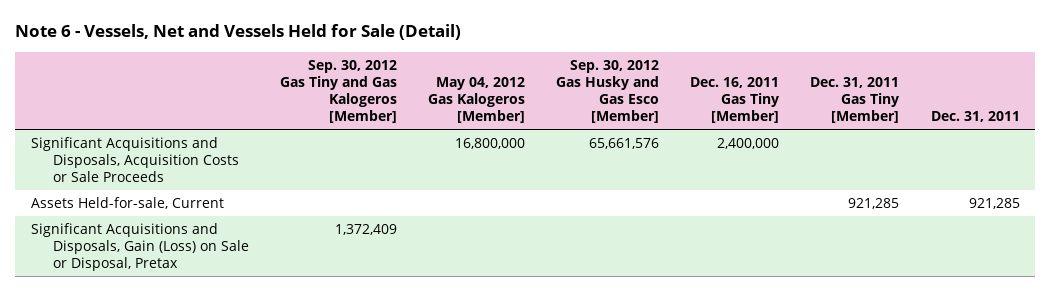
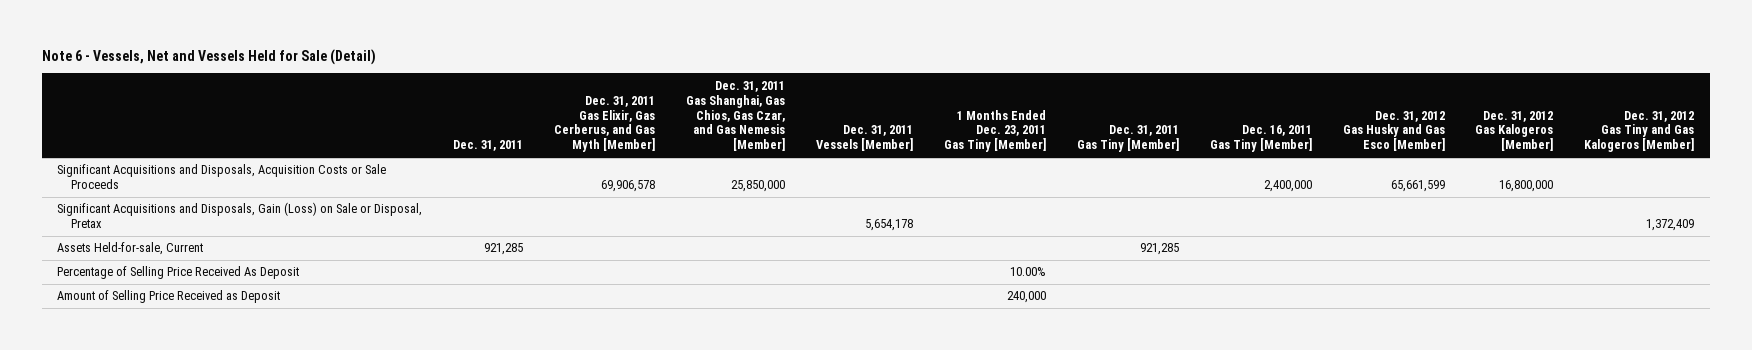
- | Sep. 30, 2012 Gas Tiny and Gas Kalogeros [Member] | May 04, 2012 Gas Kalogeros [Member] | Sep. 30, 2012 Gas Husky and Gas Esco [Member] | Dec. 16, 2011 Gas Tiny [Member] | Dec. 31, 2011 Gas Tiny [Member] | Dec. 31, 2011
+ | Dec. 31, 2011 | Dec. 31, 2011 Gas Elixir, Gas Cerberus, and Gas Myth [Member] | Dec. 31, 2011 Gas Shanghai, Gas Chios, Gas Czar, and Gas Nemesis [Member] | Dec. 31, 2011 Vessels [Member] | 1 Months Ended Dec. 23, 2011 Gas Tiny [Member] | Dec. 31, 2011 Gas Tiny [Member] | Dec. 16, 2011 Gas Tiny [Member] | Dec. 31, 2012 Gas Husky and Gas Esco [Member] | Dec. 31, 2012 Gas Kalogeros [Member] | Dec. 31, 2012 Gas Tiny and Gas Kalogeros [Member]
moved down: Assets Held-for-sale, Current | 921,285 | | | | | 921,285 | | | |
+ Percentage of Selling Price Received As Deposit | | | | | 10.00% | | | | |
+ Amount of Selling Price Received as Deposit | | | | | 240,000 | | | | |

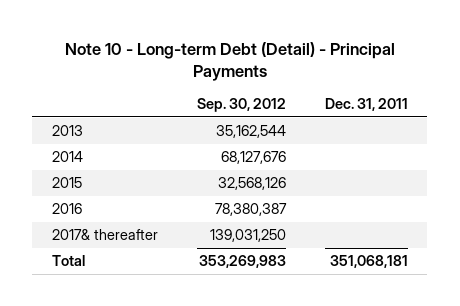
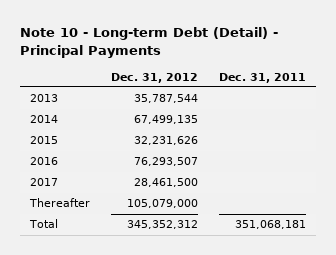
- | Sep. 30, 2012 | Dec. 31, 2011
+ | Dec. 31, 2012 | Dec. 31, 2011
- 2017& thereafter | 139,031,250 |
+ 2017 | 28,461,500 |
+ Thereafter | 105,079,000 |

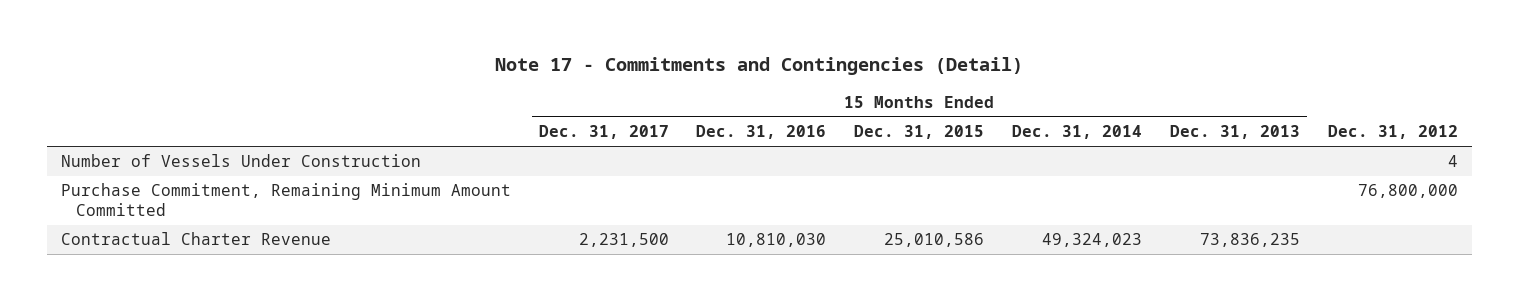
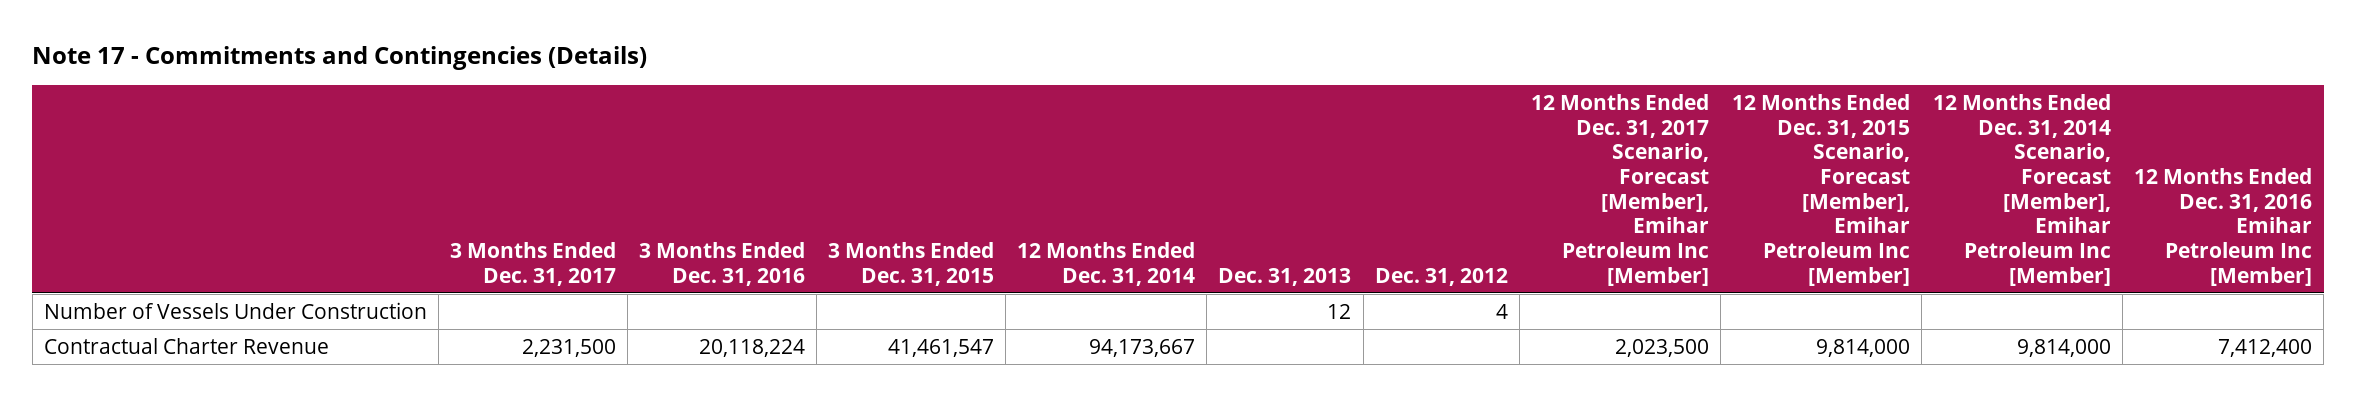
- Note 17 - Commitments and Contingencies (Detail)
+ Note 17 - Commitments and Contingencies (Details)
- | 15 Months Ended Dec. 31, 2017 | 15 Months Ended Dec. 31, 2016 | 15 Months Ended Dec. 31, 2015 | 15 Months Ended Dec. 31, 2014 | 15 Months Ended Dec. 31, 2013 | Dec. 31, 2012
+ | 3 Months Ended Dec. 31, 2017 | 3 Months Ended Dec. 31, 2016 | 3 Months Ended Dec. 31, 2015 | 12 Months Ended Dec. 31, 2014 | Dec. 31, 2013 | Dec. 31, 2012 | 12 Months Ended Dec. 31, 2017 Scenario, Forecast [Member], Emihar Petroleum Inc [Member] | 12 Months Ended Dec. 31, 2015 Scenario, Forecast [Member], Emihar Petroleum Inc [Member] | 12 Months Ended Dec. 31, 2014 Scenario, Forecast [Member], Emihar Petroleum Inc [Member] | 12 Months Ended Dec. 31, 2016 Emihar Petroleum Inc [Member]
- Purchase Commitment, Remaining Minimum Amount Committed | | | | | | 76,800,000

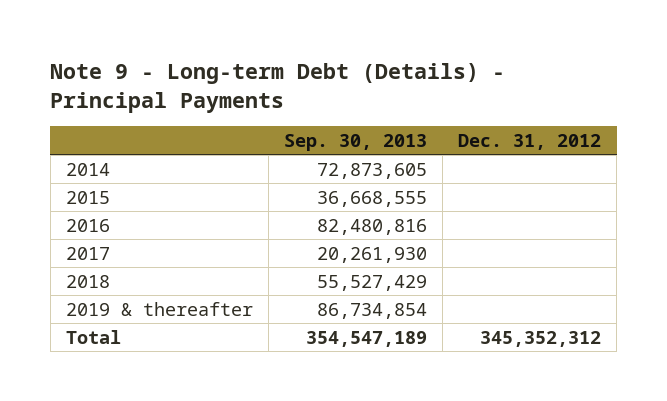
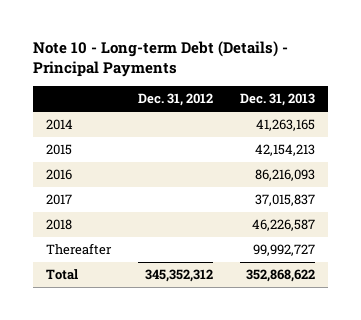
- Note 9 - Long-term Debt (Details) - Principal Payments
+ Note 10 - Long-term Debt (Details) - Principal Payments
- | Sep. 30, 2013 | Dec. 31, 2012
+ | Dec. 31, 2012 | Dec. 31, 2013
- 2019 & thereafter | 86,734,854 |
+ Thereafter | | 99,992,727

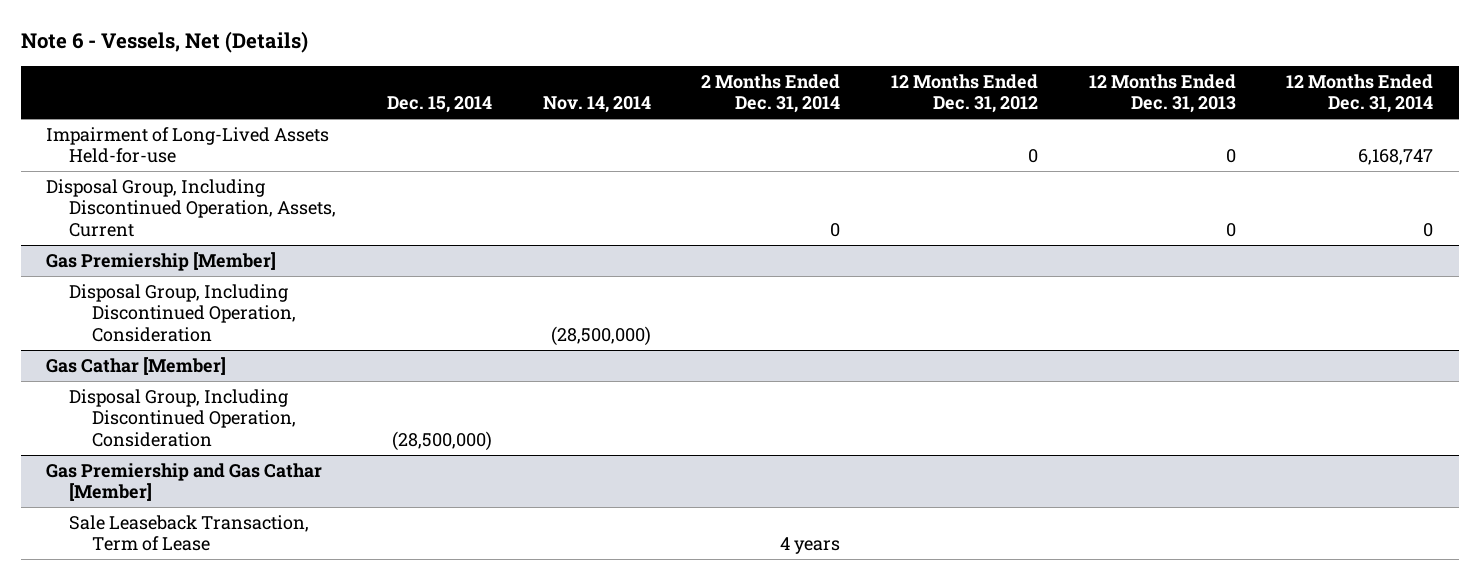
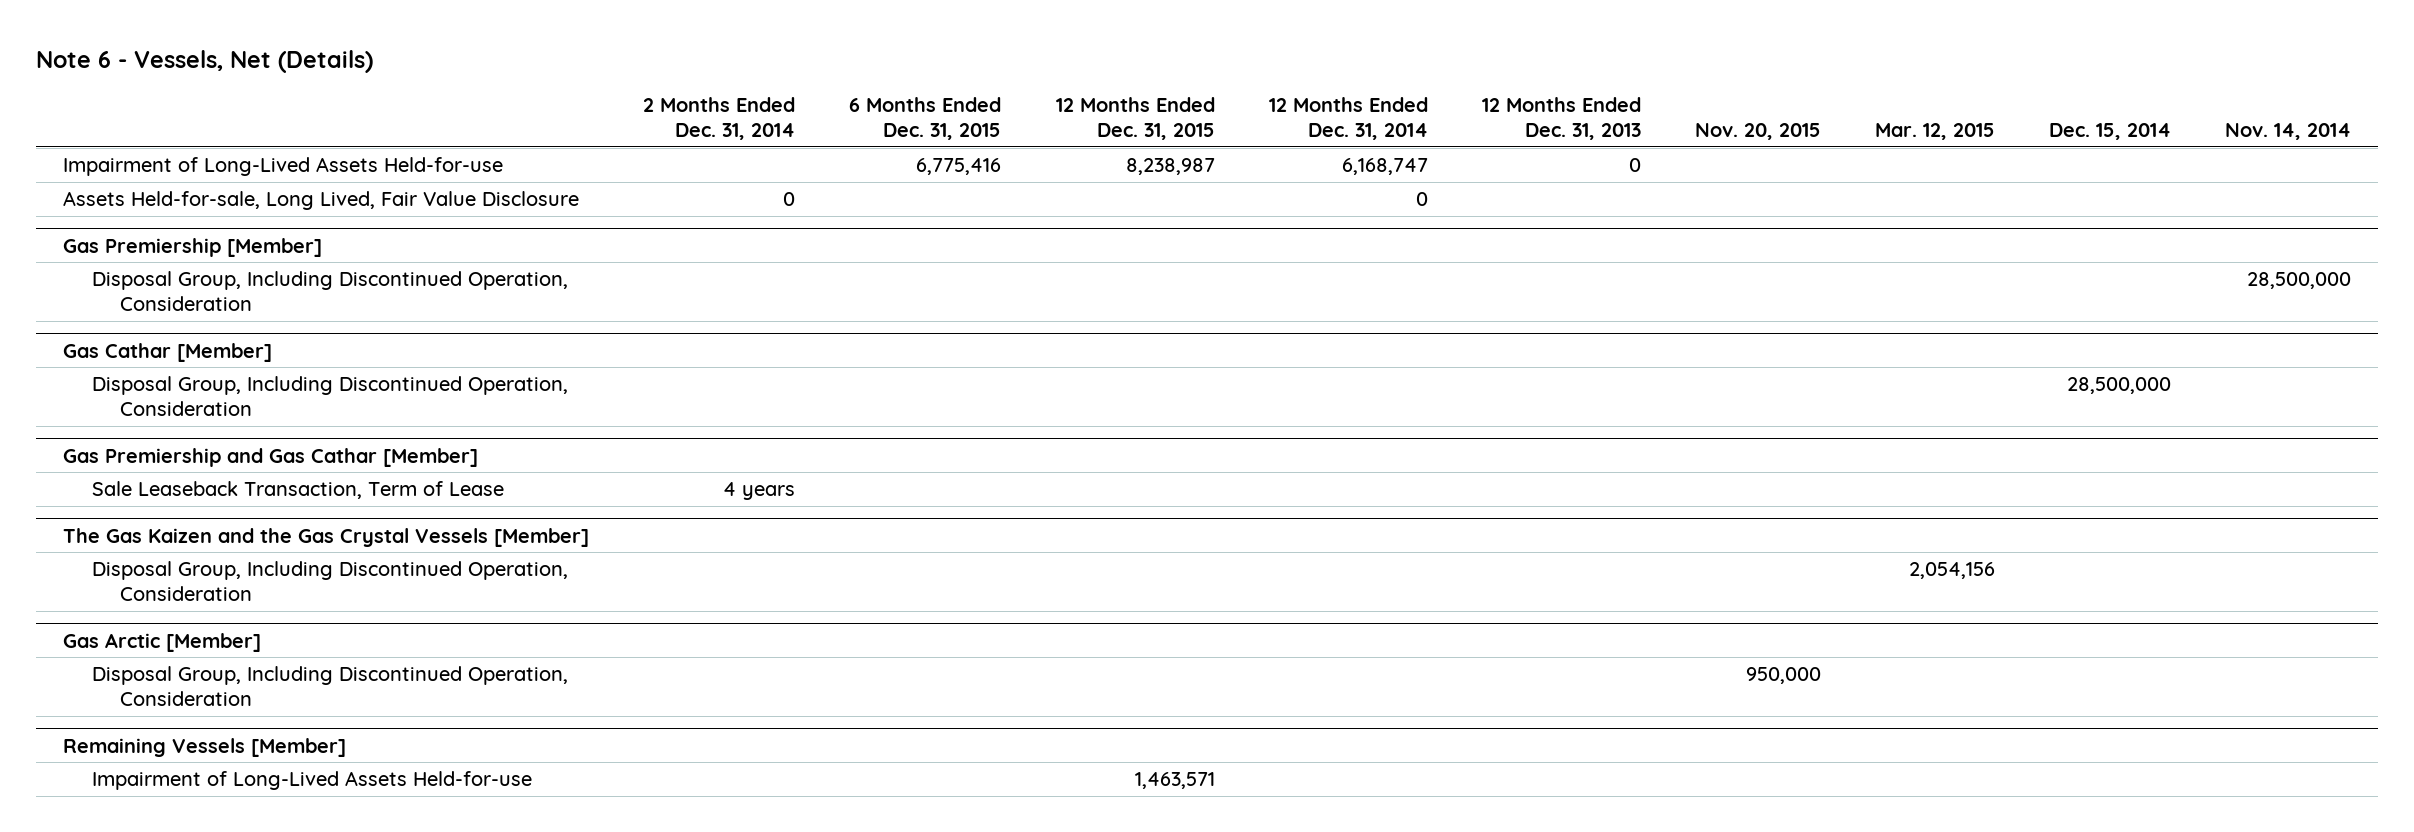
- | Dec. 15, 2014 | Nov. 14, 2014 | 2 Months Ended Dec. 31, 2014 | 12 Months Ended Dec. 31, 2012 | 12 Months Ended Dec. 31, 2013 | 12 Months Ended Dec. 31, 2014
+ | 2 Months Ended Dec. 31, 2014 | 6 Months Ended Dec. 31, 2015 | 12 Months Ended Dec. 31, 2015 | 12 Months Ended Dec. 31, 2014 | 12 Months Ended Dec. 31, 2013 | Nov. 20, 2015 | Mar. 12, 2015 | Dec. 15, 2014 | Nov. 14, 2014
- Disposal Group, Including Discontinued Operation, Assets, Current | | | 0 | | 0 | 0
+ Assets Held-for-sale, Long Lived, Fair Value Disclosure | 0 | | | 0 | | | | |
@ Gas Premiership [Member]
- Disposal Group, Including Discontinued Operation, Consideration | | (28,500,000) | | | |
+ Disposal Group, Including Discontinued Operation, Consideration | | | | | | | | | 28,500,000
@ Gas Cathar [Member]
- Disposal Group, Including Discontinued Operation, Consideration | (28,500,000) | | | | |
+ Disposal Group, Including Discontinued Operation, Consideration | | | | | | | | 28,500,000 |
+ The Gas Kaizen and the Gas Crystal Vessels [Member]
+ Disposal Group, Including Discontinued Operation, Consideration | | | | | | | 2,054,156 | |
+ Gas Arctic [Member]
+ Disposal Group, Including Discontinued Operation, Consideration | | | | | | 950,000 | | |
+ Remaining Vessels [Member]
+ Impairment of Long-Lived Assets Held-for-use | | | 1,463,571 | | | | | |

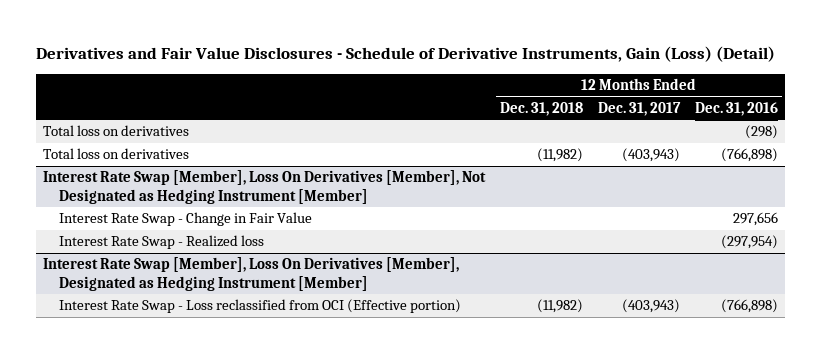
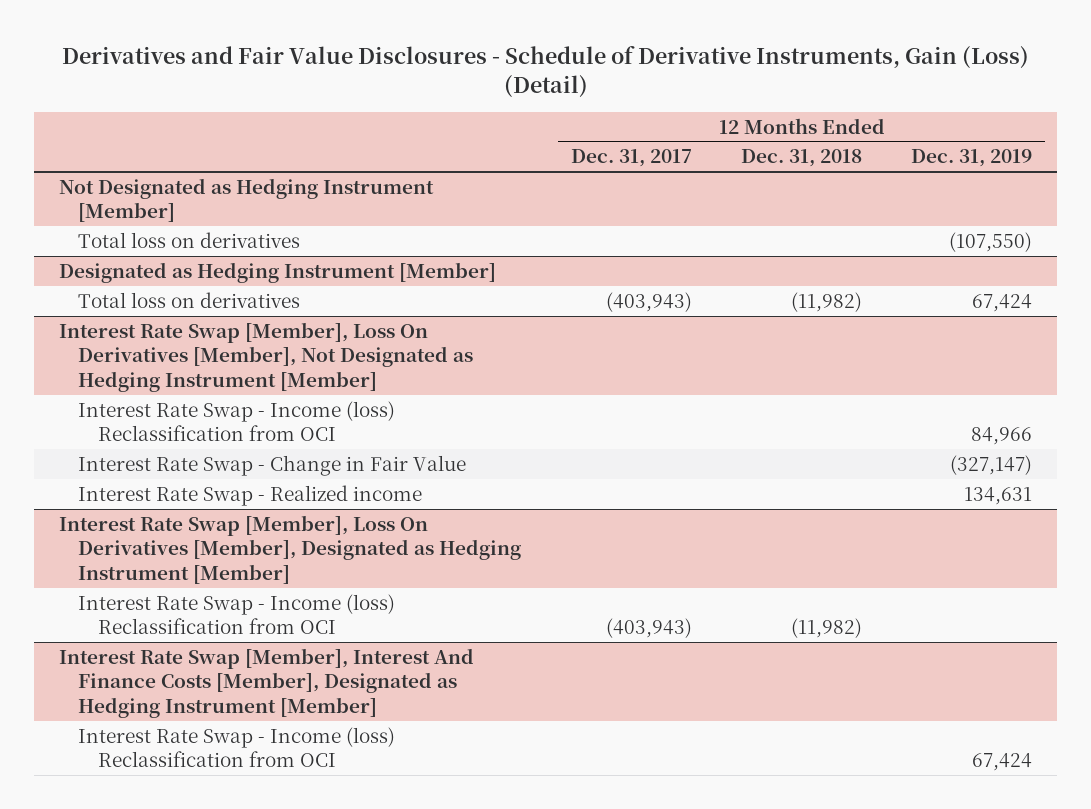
- | 12 Months Ended Dec. 31, 2018 | 12 Months Ended Dec. 31, 2017 | 12 Months Ended Dec. 31, 2016
+ | 12 Months Ended Dec. 31, 2017 | 12 Months Ended Dec. 31, 2018 | 12 Months Ended Dec. 31, 2019
- Total loss on derivatives | | | (298)
+ Not Designated as Hedging Instrument [Member]
+ Total loss on derivatives | | | (107,550)
+ Designated as Hedging Instrument [Member]
@ Interest Rate Swap [Member], Loss On Derivatives [Member], Not Designated as Hedging Instrument [Member]
+ Interest Rate Swap - Income (loss) Reclassification from OCI | | | 84,966
- Interest Rate Swap - Realized loss | | | (297,954)
+ Interest Rate Swap - Realized income | | | 134,631
@ Interest Rate Swap [Member], Loss On Derivatives [Member], Designated as Hedging Instrument [Member]
- Interest Rate Swap - Loss reclassified from OCI (Effective portion) | (11,982) | (403,943) | (766,898)
+ Interest Rate Swap - Income (loss) Reclassification from OCI | (403,943) | (11,982) |
+ Interest Rate Swap [Member], Interest And Finance Costs [Member], Designated as Hedging Instrument [Member]
+ Interest Rate Swap - Income (loss) Reclassification from OCI | | | 67,424

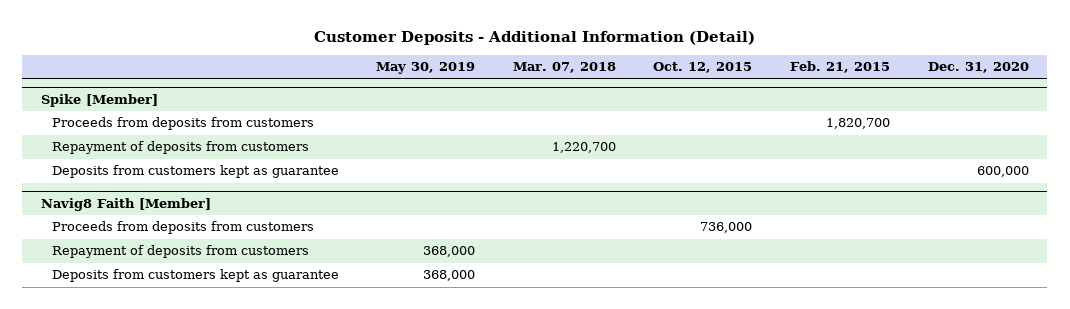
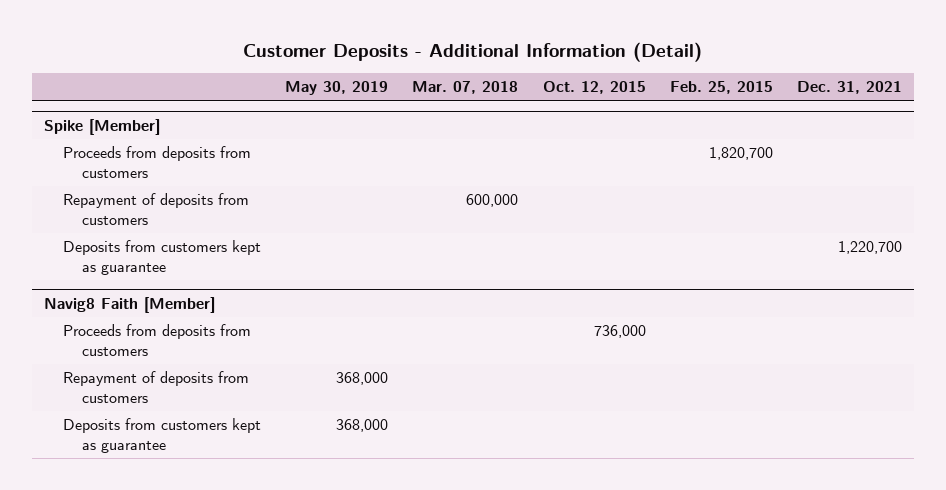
- | May 30, 2019 | Mar. 07, 2018 | Oct. 12, 2015 | Feb. 21, 2015 | Dec. 31, 2020
+ | May 30, 2019 | Mar. 07, 2018 | Oct. 12, 2015 | Feb. 25, 2015 | Dec. 31, 2021
@ Spike [Member]
- Repayment of deposits from customers | | 1,220,700 | | |
+ Repayment of deposits from customers | | 600,000 | | |

